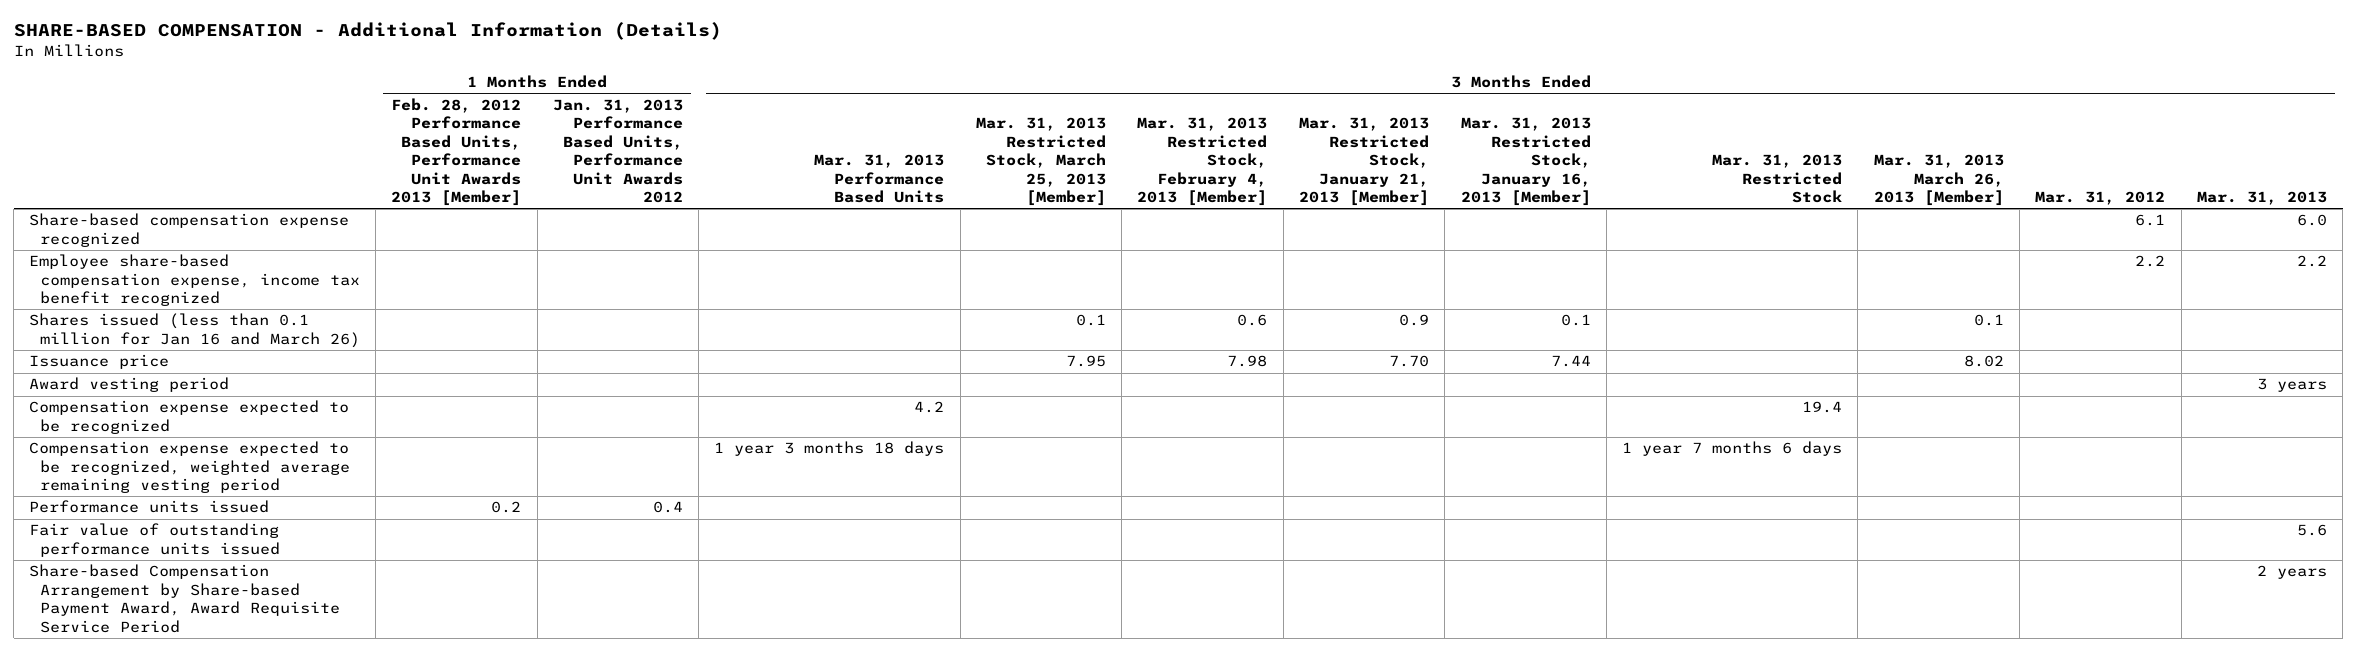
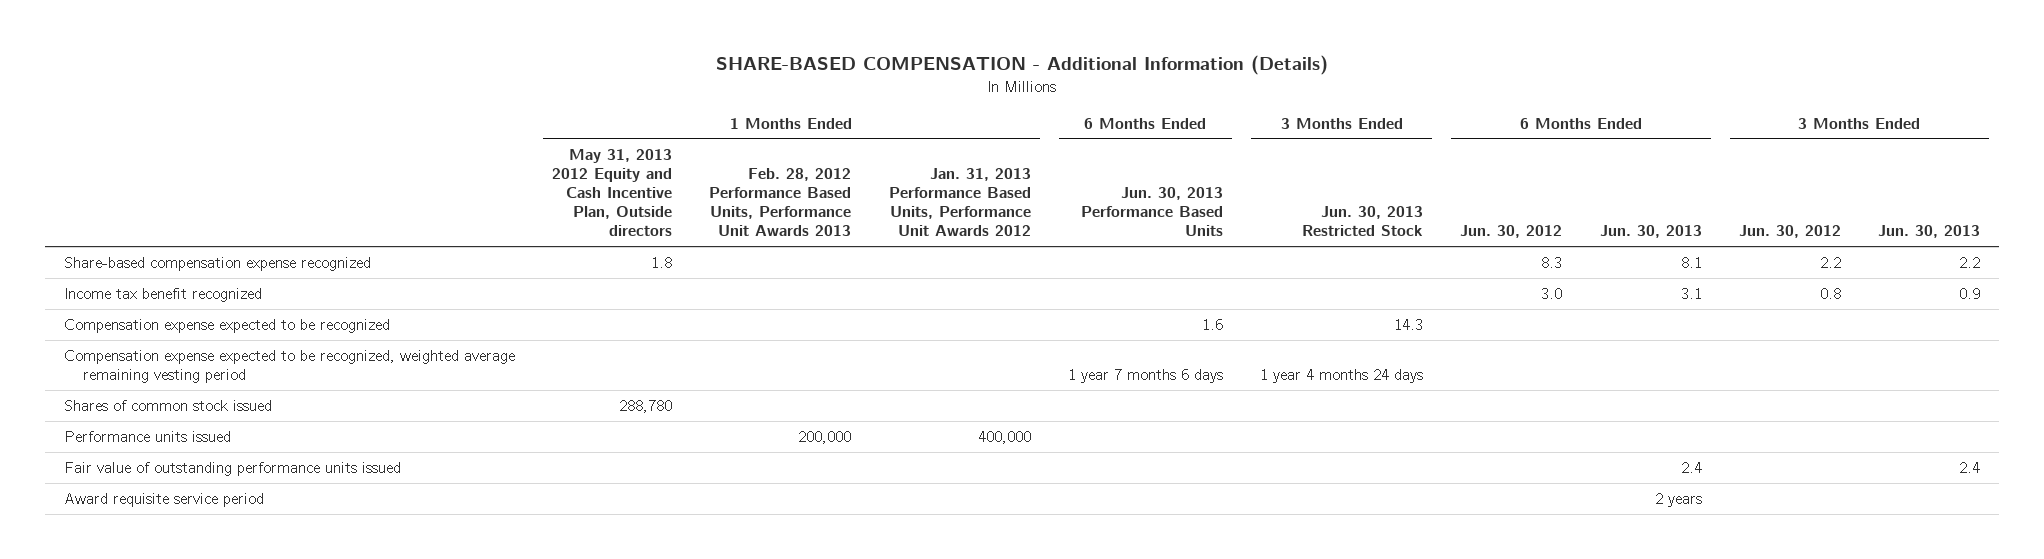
- | 1 Months Ended Feb. 28, 2012 Performance Based Units, Performance Unit Awards 2013 [Member] | 1 Months Ended Jan. 31, 2013 Performance Based Units, Performance Unit Awards 2012 | 3 Months Ended Mar. 31, 2013 Performance Based Units | 3 Months Ended Mar. 31, 2013 Restricted Stock, March 25, 2013 [Member] | 3 Months Ended Mar. 31, 2013 Restricted Stock, February 4, 2013 [Member] | 3 Months Ended Mar. 31, 2013 Restricted Stock, January 21, 2013 [Member] | 3 Months Ended Mar. 31, 2013 Restricted Stock, January 16, 2013 [Member] | 3 Months Ended Mar. 31, 2013 Restricted Stock | 3 Months Ended Mar. 31, 2013 March 26, 2013 [Member] | 3 Months Ended Mar. 31, 2012 | 3 Months Ended Mar. 31, 2013
+ | 1 Months Ended May 31, 2013 2012 Equity and Cash Incentive Plan, Outside directors | 1 Months Ended Feb. 28, 2012 Performance Based Units, Performance Unit Awards 2013 | 1 Months Ended Jan. 31, 2013 Performance Based Units, Performance Unit Awards 2012 | 6 Months Ended Jun. 30, 2013 Performance Based Units | 3 Months Ended Jun. 30, 2013 Restricted Stock | 6 Months Ended Jun. 30, 2012 | 6 Months Ended Jun. 30, 2013 | 3 Months Ended Jun. 30, 2012 | 3 Months Ended Jun. 30, 2013
- Employee share-based compensation expense, income tax benefit recognized | | | | | | | | | | 2.2 | 2.2
- Shares issued (less than 0.1 million for Jan 16 and March 26) | | | | 0.1 | 0.6 | 0.9 | 0.1 | | 0.1 | |
- Issuance price | | | | 7.95 | 7.98 | 7.70 | 7.44 | | 8.02 | |
- Award vesting period | | | | | | | | | | | 3 years
+ Income tax benefit recognized | | | | | | 3.0 | 3.1 | 0.8 | 0.9
- Performance units issued | 0.2 | 0.4 | | | | | | | | |
+ Shares of common stock issued | 288,780 | | | | | | | |
+ Performance units issued | | 200,000 | 400,000 | | | | | |
- Share-based Compensation Arrangement by Share-based Payment Award, Award Requisite Service Period | | | | | | | | | | | 2 years
+ Award requisite service period | | | | | | | 2 years | |

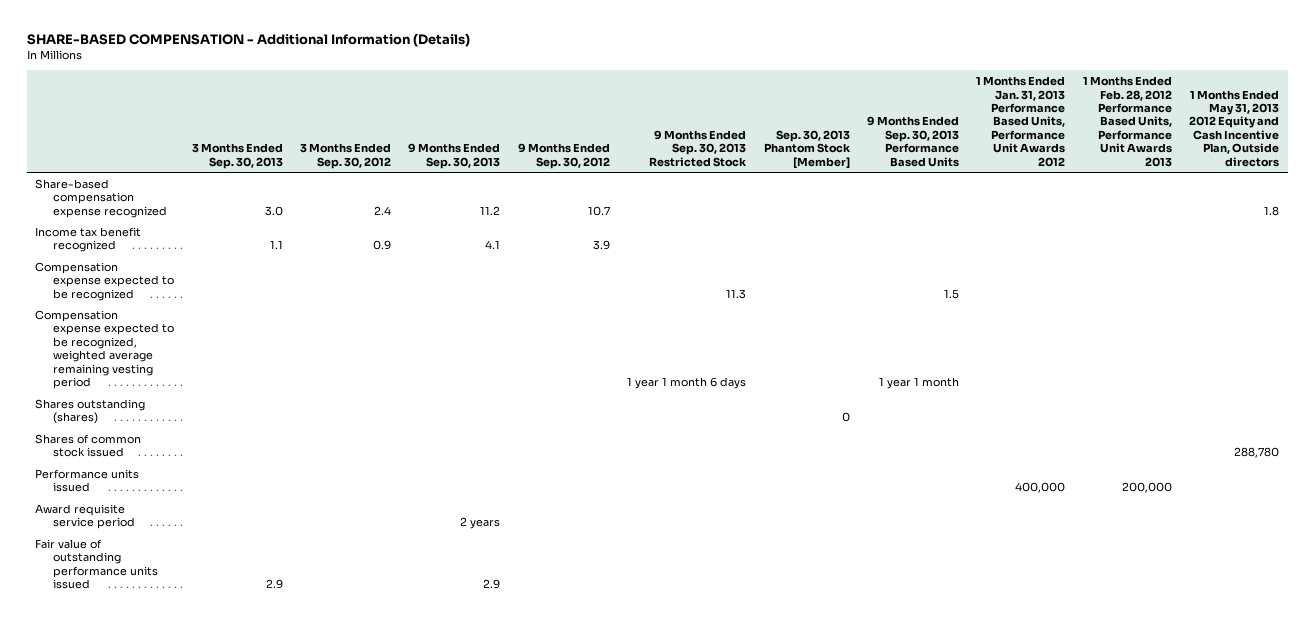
- | 1 Months Ended May 31, 2013 2012 Equity and Cash Incentive Plan, Outside directors | 1 Months Ended Feb. 28, 2012 Performance Based Units, Performance Unit Awards 2013 | 1 Months Ended Jan. 31, 2013 Performance Based Units, Performance Unit Awards 2012 | 6 Months Ended Jun. 30, 2013 Performance Based Units | 3 Months Ended Jun. 30, 2013 Restricted Stock | 6 Months Ended Jun. 30, 2012 | 6 Months Ended Jun. 30, 2013 | 3 Months Ended Jun. 30, 2012 | 3 Months Ended Jun. 30, 2013
+ | 3 Months Ended Sep. 30, 2013 | 3 Months Ended Sep. 30, 2012 | 9 Months Ended Sep. 30, 2013 | 9 Months Ended Sep. 30, 2012 | 9 Months Ended Sep. 30, 2013 Restricted Stock | Sep. 30, 2013 Phantom Stock [Member] | 9 Months Ended Sep. 30, 2013 Performance Based Units | 1 Months Ended Jan. 31, 2013 Performance Based Units, Performance Unit Awards 2012 | 1 Months Ended Feb. 28, 2012 Performance Based Units, Performance Unit Awards 2013 | 1 Months Ended May 31, 2013 2012 Equity and Cash Incentive Plan, Outside directors
+ Shares outstanding (shares) | | | | | | 0 | | | |
moved down: Fair value of outstanding performance units issued | 2.9 | | 2.9 | | | | | | |

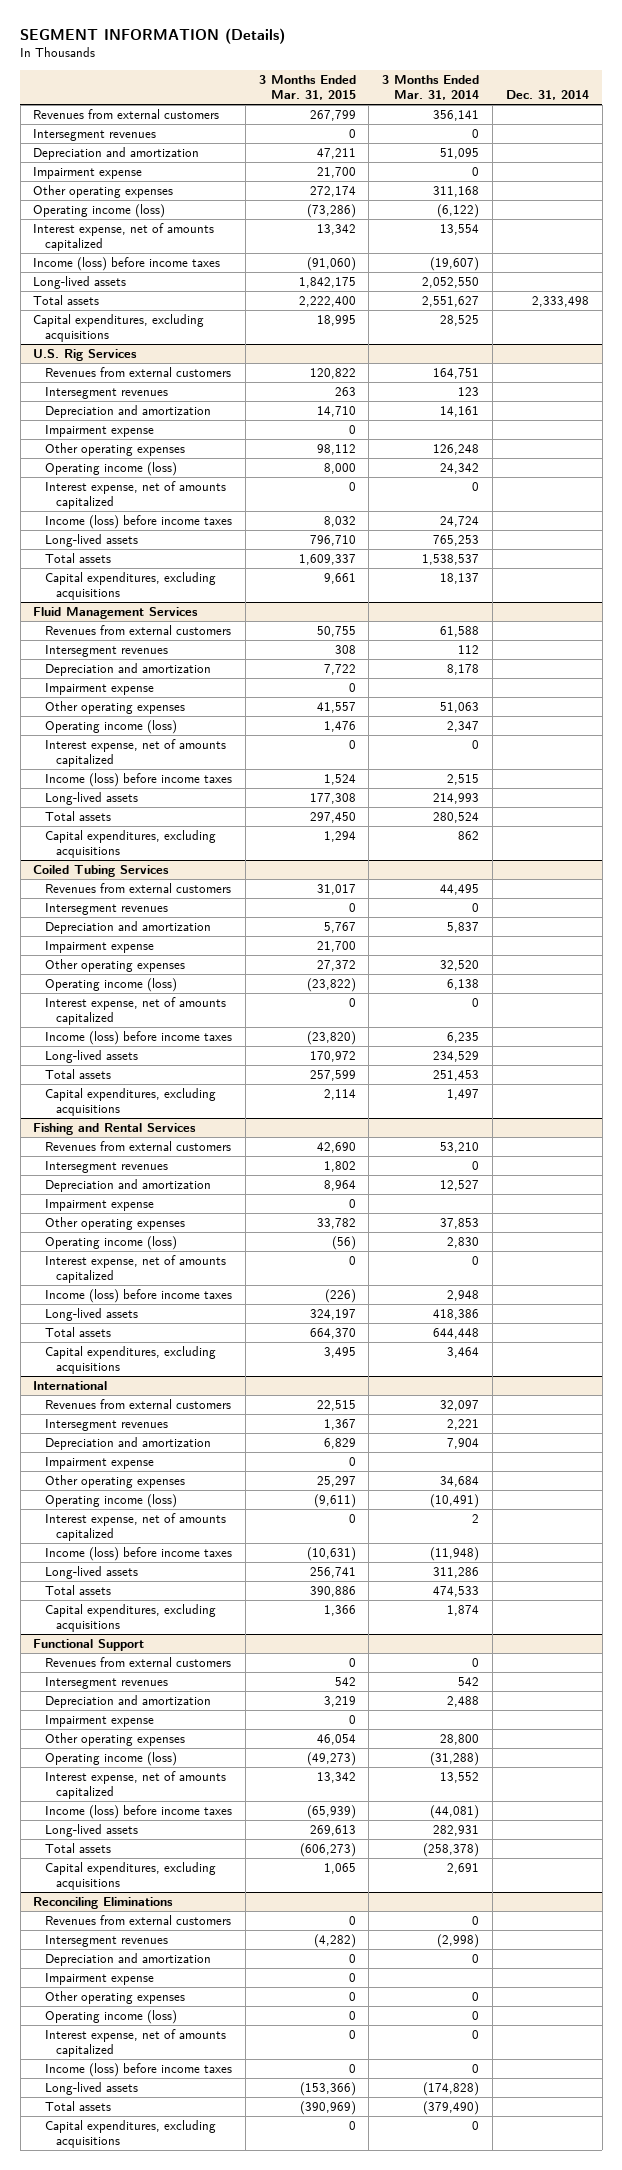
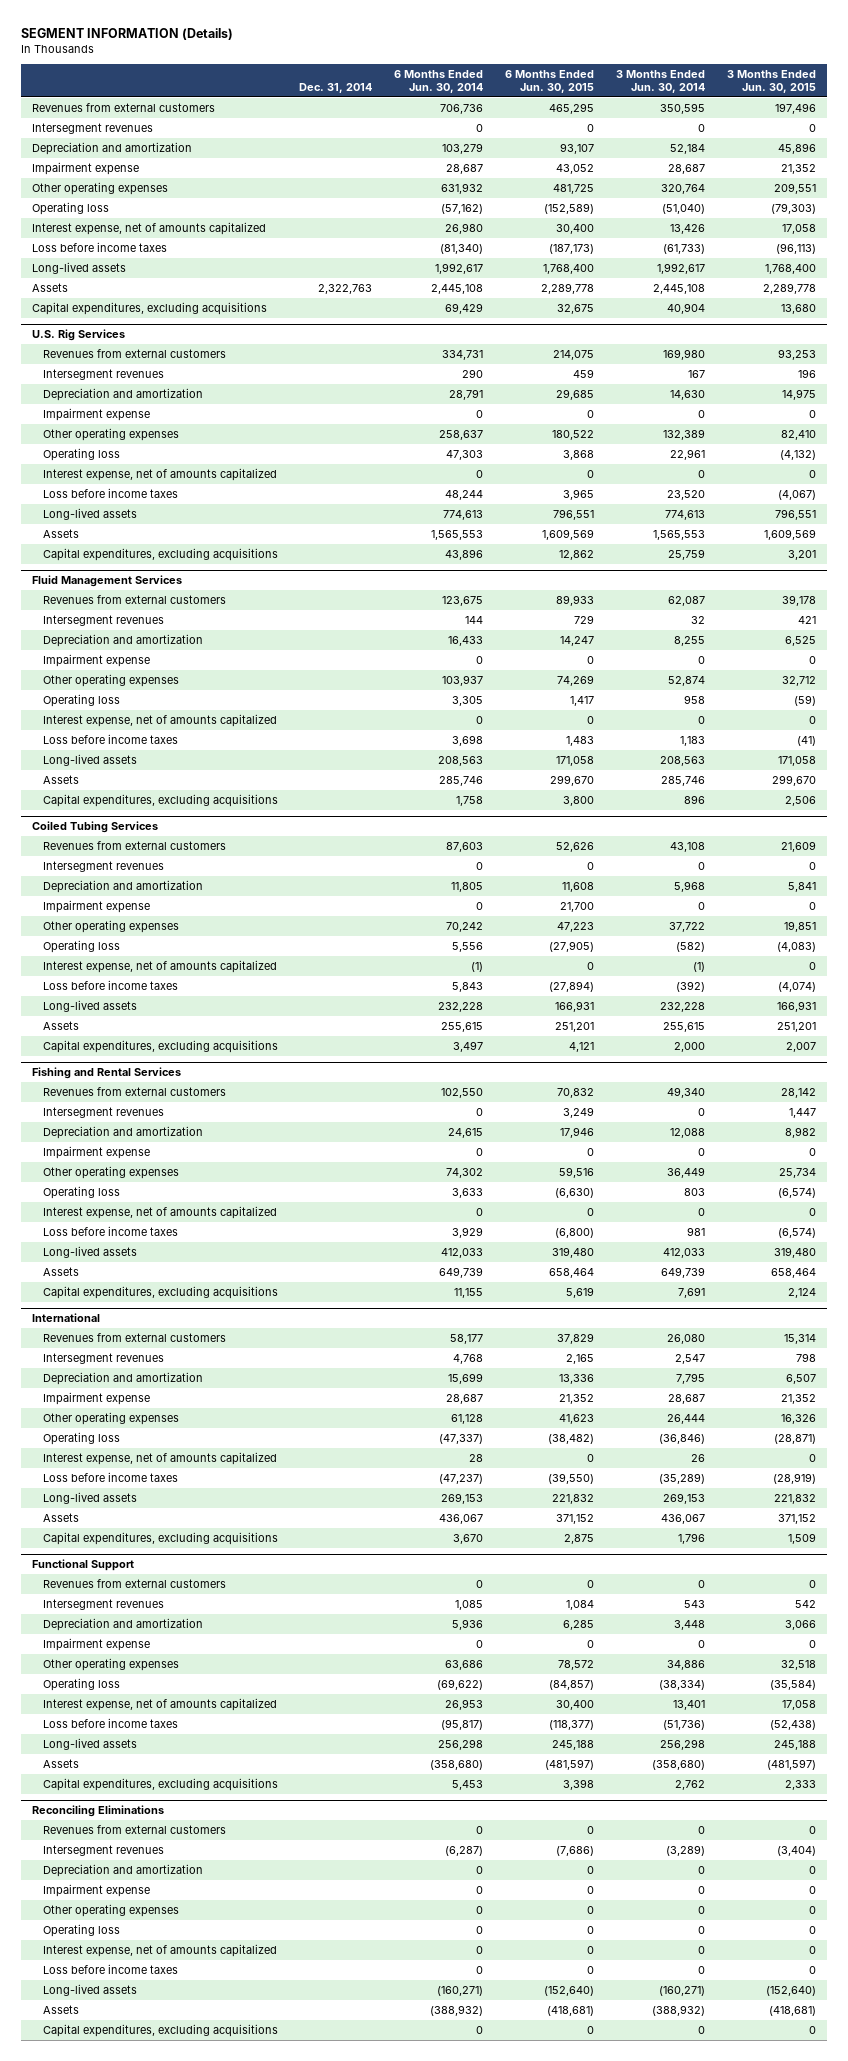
- | 3 Months Ended Mar. 31, 2015 | 3 Months Ended Mar. 31, 2014 | Dec. 31, 2014
+ | Dec. 31, 2014 | 6 Months Ended Jun. 30, 2014 | 6 Months Ended Jun. 30, 2015 | 3 Months Ended Jun. 30, 2014 | 3 Months Ended Jun. 30, 2015
- Operating income (loss) | (73,286) | (6,122) |
+ Operating loss | | (57,162) | (152,589) | (51,040) | (79,303)
- Income (loss) before income taxes | (91,060) | (19,607) |
+ Loss before income taxes | | (81,340) | (187,173) | (61,733) | (96,113)
- Total assets | 2,222,400 | 2,551,627 | 2,333,498
+ Assets | 2,322,763 | 2,445,108 | 2,289,778 | 2,445,108 | 2,289,778
@ U.S. Rig Services
- Operating income (loss) | 8,000 | 24,342 |
+ Operating loss | | 47,303 | 3,868 | 22,961 | (4,132)
- Income (loss) before income taxes | 8,032 | 24,724 |
+ Loss before income taxes | | 48,244 | 3,965 | 23,520 | (4,067)
- Total assets | 1,609,337 | 1,538,537 |
+ Assets | | 1,565,553 | 1,609,569 | 1,565,553 | 1,609,569
@ Fluid Management Services
- Operating income (loss) | 1,476 | 2,347 |
+ Operating loss | | 3,305 | 1,417 | 958 | (59)
- Income (loss) before income taxes | 1,524 | 2,515 |
+ Loss before income taxes | | 3,698 | 1,483 | 1,183 | (41)
- Total assets | 297,450 | 280,524 |
+ Assets | | 285,746 | 299,670 | 285,746 | 299,670
@ Coiled Tubing Services
- Operating income (loss) | (23,822) | 6,138 |
+ Operating loss | | 5,556 | (27,905) | (582) | (4,083)
- Income (loss) before income taxes | (23,820) | 6,235 |
+ Loss before income taxes | | 5,843 | (27,894) | (392) | (4,074)
- Total assets | 257,599 | 251,453 |
+ Assets | | 255,615 | 251,201 | 255,615 | 251,201
@ Fishing and Rental Services
- Operating income (loss) | (56) | 2,830 |
+ Operating loss | | 3,633 | (6,630) | 803 | (6,574)
- Income (loss) before income taxes | (226) | 2,948 |
+ Loss before income taxes | | 3,929 | (6,800) | 981 | (6,574)
- Total assets | 664,370 | 644,448 |
+ Assets | | 649,739 | 658,464 | 649,739 | 658,464
@ International
- Operating income (loss) | (9,611) | (10,491) |
+ Operating loss | | (47,337) | (38,482) | (36,846) | (28,871)
- Income (loss) before income taxes | (10,631) | (11,948) |
+ Loss before income taxes | | (47,237) | (39,550) | (35,289) | (28,919)
- Total assets | 390,886 | 474,533 |
+ Assets | | 436,067 | 371,152 | 436,067 | 371,152
@ Functional Support
- Operating income (loss) | (49,273) | (31,288) |
+ Operating loss | | (69,622) | (84,857) | (38,334) | (35,584)
- Income (loss) before income taxes | (65,939) | (44,081) |
+ Loss before income taxes | | (95,817) | (118,377) | (51,736) | (52,438)
- Total assets | (606,273) | (258,378) |
+ Assets | | (358,680) | (481,597) | (358,680) | (481,597)
@ Reconciling Eliminations
- Operating income (loss) | 0 | 0 |
+ Operating loss | | 0 | 0 | 0 | 0
- Income (loss) before income taxes | 0 | 0 |
+ Loss before income taxes | | 0 | 0 | 0 | 0
- Total assets | (390,969) | (379,490) |
+ Assets | | (388,932) | (418,681) | (388,932) | (418,681)

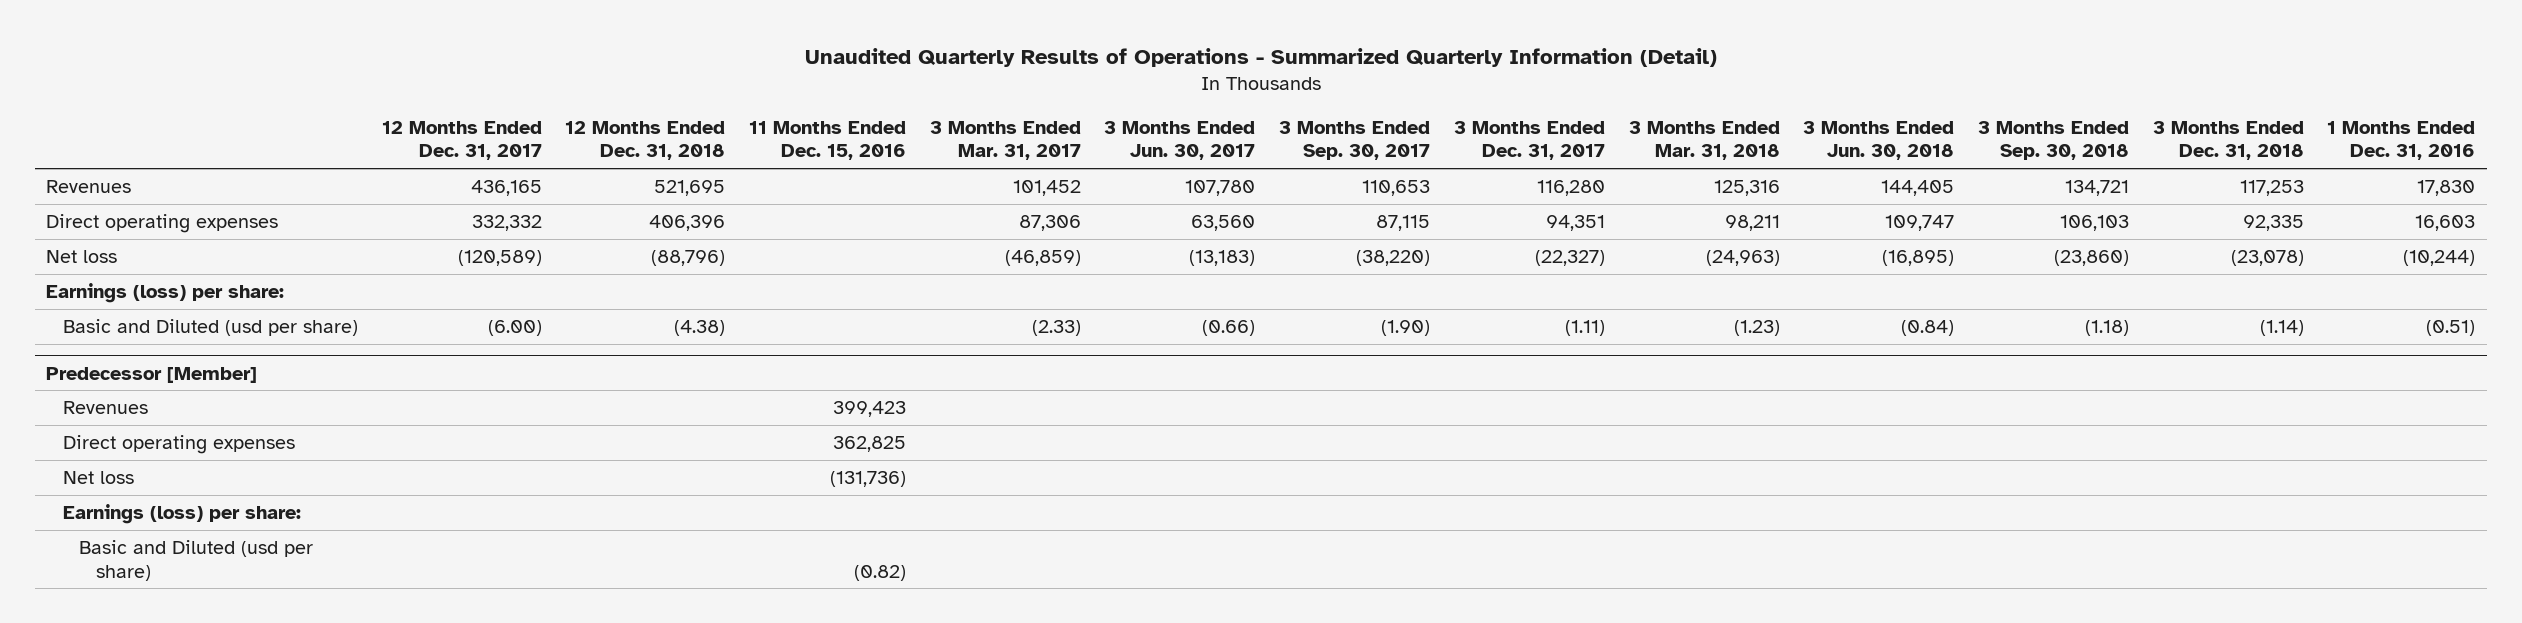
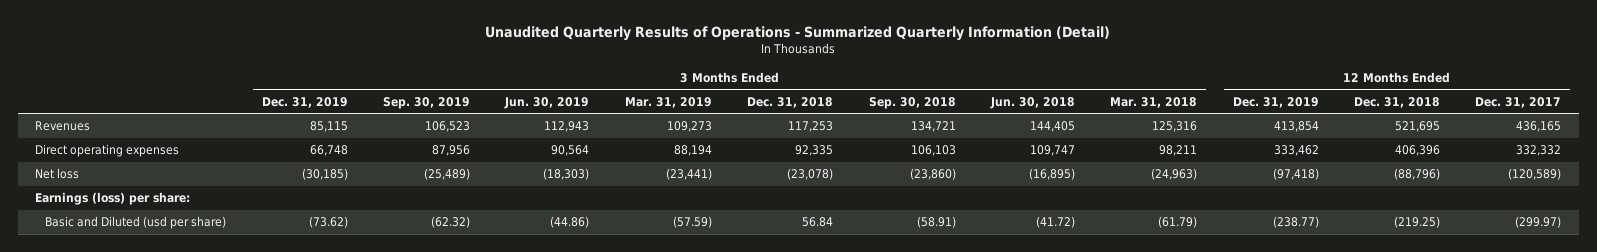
- | 12 Months Ended Dec. 31, 2017 | 12 Months Ended Dec. 31, 2018 | 11 Months Ended Dec. 15, 2016 | 3 Months Ended Mar. 31, 2017 | 3 Months Ended Jun. 30, 2017 | 3 Months Ended Sep. 30, 2017 | 3 Months Ended Dec. 31, 2017 | 3 Months Ended Mar. 31, 2018 | 3 Months Ended Jun. 30, 2018 | 3 Months Ended Sep. 30, 2018 | 3 Months Ended Dec. 31, 2018 | 1 Months Ended Dec. 31, 2016
+ | 3 Months Ended Dec. 31, 2019 | 3 Months Ended Sep. 30, 2019 | 3 Months Ended Jun. 30, 2019 | 3 Months Ended Mar. 31, 2019 | 3 Months Ended Dec. 31, 2018 | 3 Months Ended Sep. 30, 2018 | 3 Months Ended Jun. 30, 2018 | 3 Months Ended Mar. 31, 2018 | 12 Months Ended Dec. 31, 2019 | 12 Months Ended Dec. 31, 2018 | 12 Months Ended Dec. 31, 2017
- Basic and Diluted (usd per share) | (6.00) | (4.38) | | (2.33) | (0.66) | (1.90) | (1.11) | (1.23) | (0.84) | (1.18) | (1.14) | (0.51)
- Predecessor [Member]
- Revenues | | | 399,423 | | | | | | | | |
- Direct operating expenses | | | 362,825 | | | | | | | | |
- Net loss | | | (131,736) | | | | | | | | |
- Earnings (loss) per share:
- Basic and Diluted (usd per share) | | | (0.82) | | | | | | | | |
+ Basic and Diluted (usd per share) | (73.62) | (62.32) | (44.86) | (57.59) | 56.84 | (58.91) | (41.72) | (61.79) | (238.77) | (219.25) | (299.97)

